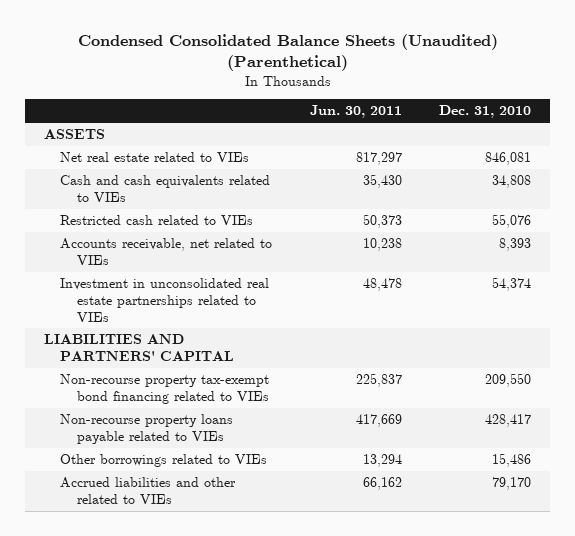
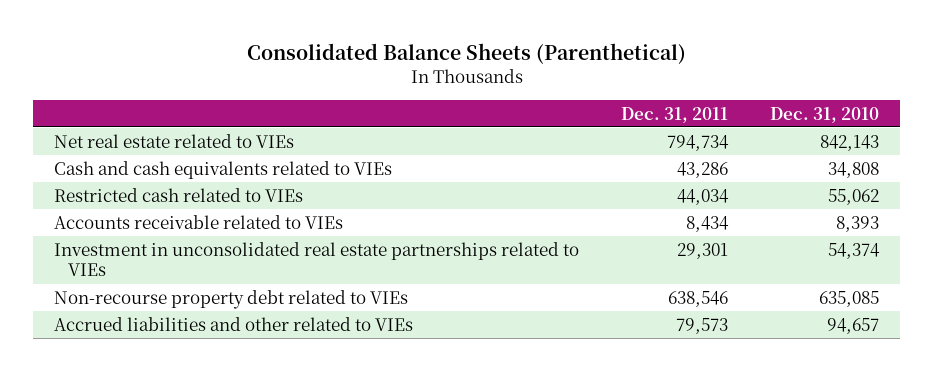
- Condensed Consolidated Balance Sheets (Unaudited) (Parenthetical)
+ Consolidated Balance Sheets (Parenthetical)
- | Jun. 30, 2011 | Dec. 31, 2010
+ | Dec. 31, 2011 | Dec. 31, 2010
- ASSETS
- Net real estate related to VIEs | 817,297 | 846,081
+ Net real estate related to VIEs | 794,734 | 842,143
- Restricted cash related to VIEs | 50,373 | 55,076
- Accounts receivable, net related to VIEs | 10,238 | 8,393
+ Restricted cash related to VIEs | 44,034 | 55,062
+ Accounts receivable related to VIEs | 8,434 | 8,393
- LIABILITIES AND PARTNERS' CAPITAL
- Non-recourse property tax-exempt bond financing related to VIEs | 225,837 | 209,550
- Non-recourse property loans payable related to VIEs | 417,669 | 428,417
- Other borrowings related to VIEs | 13,294 | 15,486
- Accrued liabilities and other related to VIEs | 66,162 | 79,170
+ Non-recourse property debt related to VIEs | 638,546 | 635,085
+ Accrued liabilities and other related to VIEs | 79,573 | 94,657

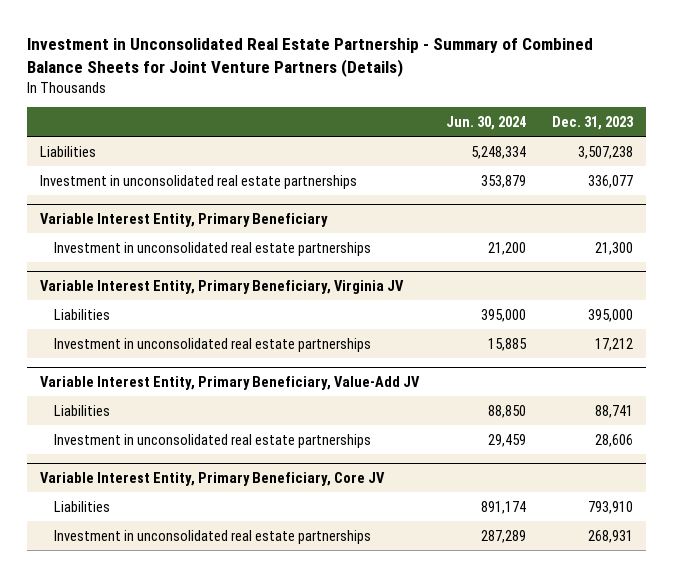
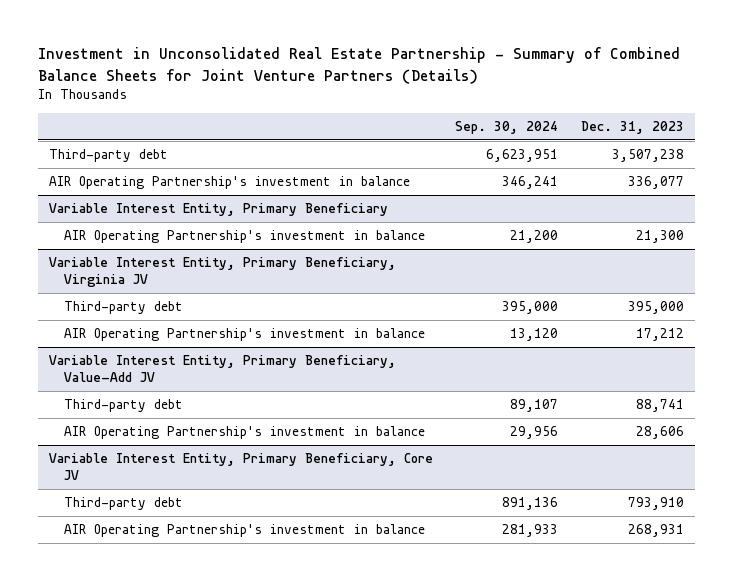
- | Jun. 30, 2024 | Dec. 31, 2023
+ | Sep. 30, 2024 | Dec. 31, 2023
- Liabilities | 5,248,334 | 3,507,238
- Investment in unconsolidated real estate partnerships | 353,879 | 336,077
+ Third-party debt | 6,623,951 | 3,507,238
+ AIR Operating Partnership's investment in balance | 346,241 | 336,077
@ Variable Interest Entity, Primary Beneficiary
- Investment in unconsolidated real estate partnerships | 21,200 | 21,300
+ AIR Operating Partnership's investment in balance | 21,200 | 21,300
@ Variable Interest Entity, Primary Beneficiary, Virginia JV
- Liabilities | 395,000 | 395,000
- Investment in unconsolidated real estate partnerships | 15,885 | 17,212
+ Third-party debt | 395,000 | 395,000
+ AIR Operating Partnership's investment in balance | 13,120 | 17,212
@ Variable Interest Entity, Primary Beneficiary, Value-Add JV
- Liabilities | 88,850 | 88,741
- Investment in unconsolidated real estate partnerships | 29,459 | 28,606
+ Third-party debt | 89,107 | 88,741
+ AIR Operating Partnership's investment in balance | 29,956 | 28,606
@ Variable Interest Entity, Primary Beneficiary, Core JV
- Liabilities | 891,174 | 793,910
- Investment in unconsolidated real estate partnerships | 287,289 | 268,931
+ Third-party debt | 891,136 | 793,910
+ AIR Operating Partnership's investment in balance | 281,933 | 268,931

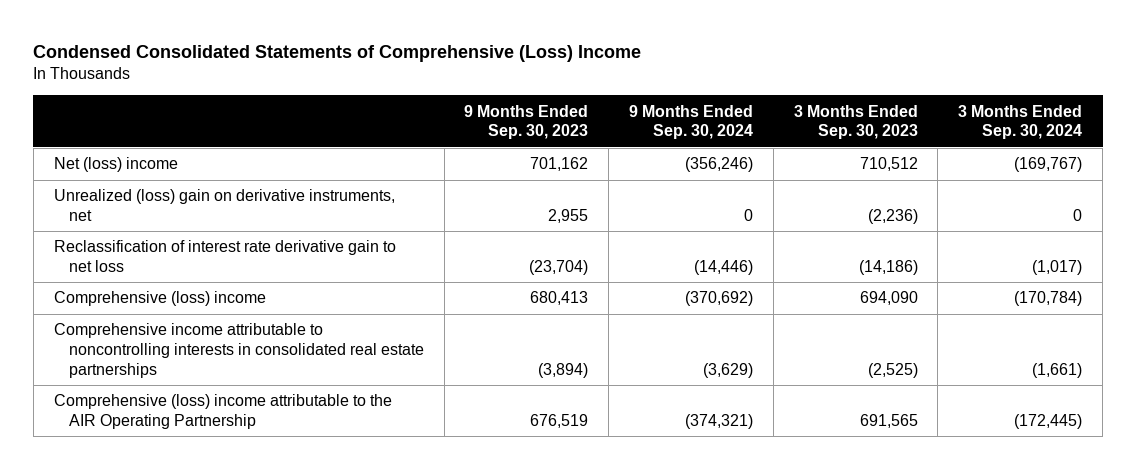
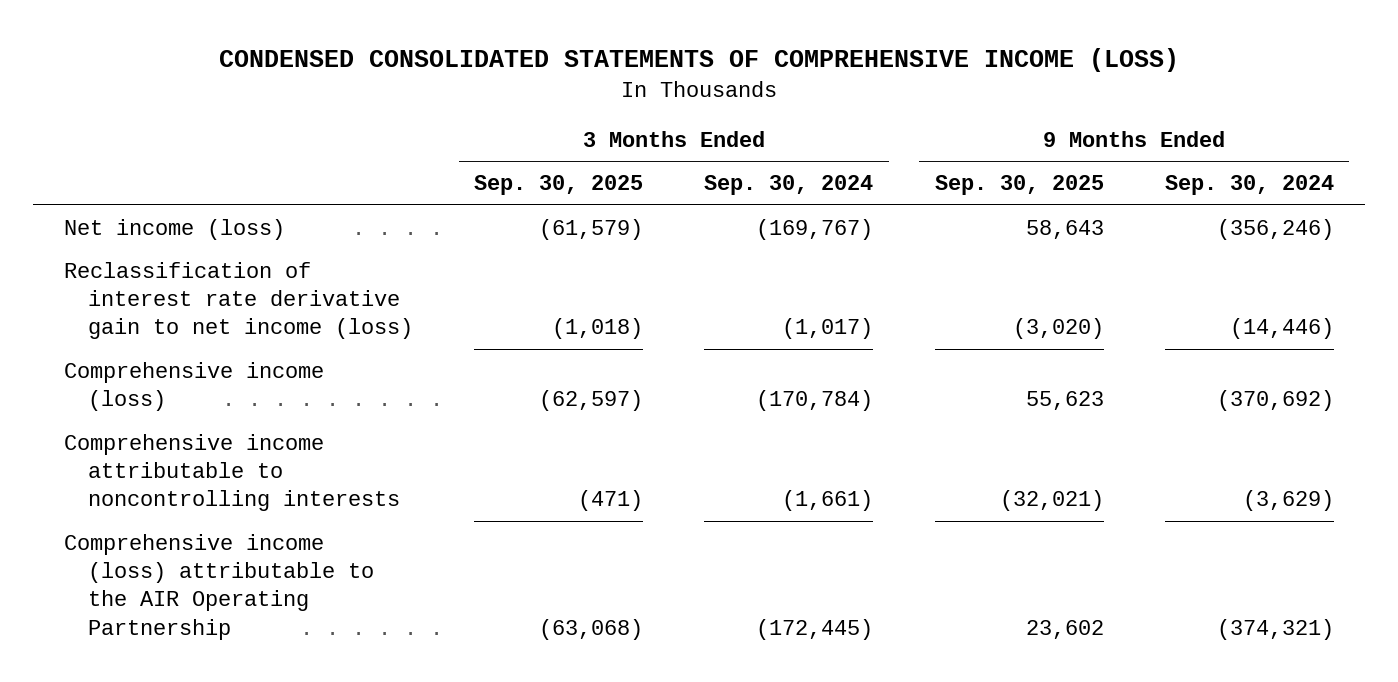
- Condensed Consolidated Statements of Comprehensive (Loss) Income
+ CONDENSED CONSOLIDATED STATEMENTS OF COMPREHENSIVE INCOME (LOSS)
- | 9 Months Ended Sep. 30, 2023 | 9 Months Ended Sep. 30, 2024 | 3 Months Ended Sep. 30, 2023 | 3 Months Ended Sep. 30, 2024
+ | 3 Months Ended Sep. 30, 2025 | 3 Months Ended Sep. 30, 2024 | 9 Months Ended Sep. 30, 2025 | 9 Months Ended Sep. 30, 2024
- Net (loss) income | 701,162 | (356,246) | 710,512 | (169,767)
- Unrealized (loss) gain on derivative instruments, net | 2,955 | 0 | (2,236) | 0
- Reclassification of interest rate derivative gain to net loss | (23,704) | (14,446) | (14,186) | (1,017)
- Comprehensive (loss) income | 680,413 | (370,692) | 694,090 | (170,784)
- Comprehensive income attributable to noncontrolling interests in consolidated real estate partnerships | (3,894) | (3,629) | (2,525) | (1,661)
- Comprehensive (loss) income attributable to the AIR Operating Partnership | 676,519 | (374,321) | 691,565 | (172,445)
+ Net income (loss) | (61,579) | (169,767) | 58,643 | (356,246)
+ Reclassification of interest rate derivative gain to net income (loss) | (1,018) | (1,017) | (3,020) | (14,446)
+ Comprehensive income (loss) | (62,597) | (170,784) | 55,623 | (370,692)
+ Comprehensive income attributable to noncontrolling interests | (471) | (1,661) | (32,021) | (3,629)
+ Comprehensive income (loss) attributable to the AIR Operating Partnership | (63,068) | (172,445) | 23,602 | (374,321)

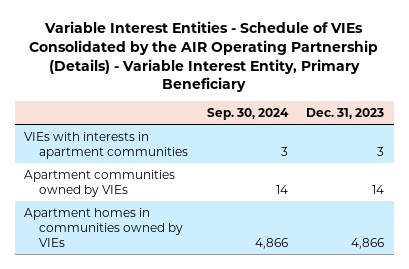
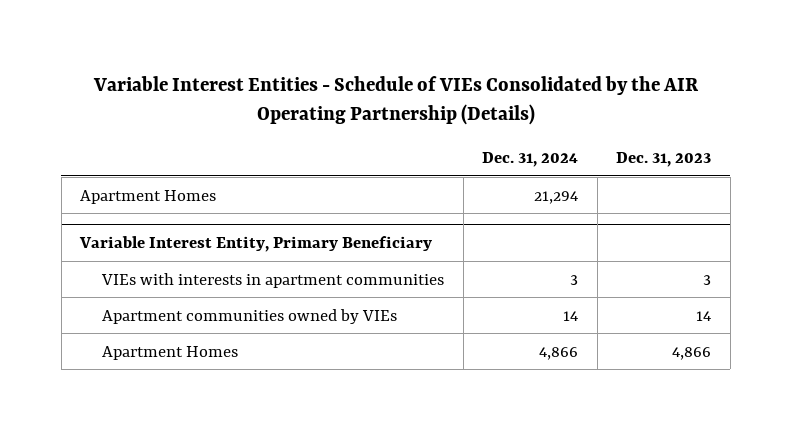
- Variable Interest Entities - Schedule of VIEs Consolidated by the AIR Operating Partnership (Details) - Variable Interest Entity, Primary Beneficiary
+ Variable Interest Entities - Schedule of VIEs Consolidated by the AIR Operating Partnership (Details)
- | Sep. 30, 2024 | Dec. 31, 2023
+ | Dec. 31, 2024 | Dec. 31, 2023
+ Apartment Homes | 21,294 |
+ Variable Interest Entity, Primary Beneficiary
- Apartment homes in communities owned by VIEs | 4,866 | 4,866
+ Apartment Homes | 4,866 | 4,866

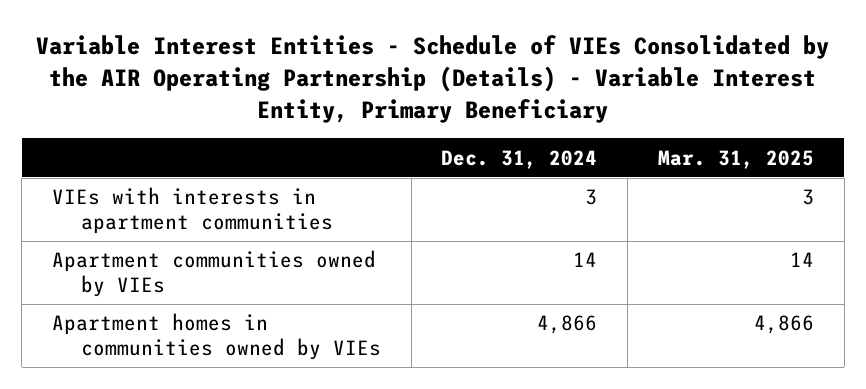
- Variable Interest Entities - Schedule of VIEs Consolidated by the AIR Operating Partnership (Details)
+ Variable Interest Entities - Schedule of VIEs Consolidated by the AIR Operating Partnership (Details) - Variable Interest Entity, Primary Beneficiary
- | Dec. 31, 2024 | Dec. 31, 2023
+ | Dec. 31, 2024 | Mar. 31, 2025
- Apartment Homes | 21,294 |
- Variable Interest Entity, Primary Beneficiary
- Apartment Homes | 4,866 | 4,866
+ Apartment homes in communities owned by VIEs | 4,866 | 4,866

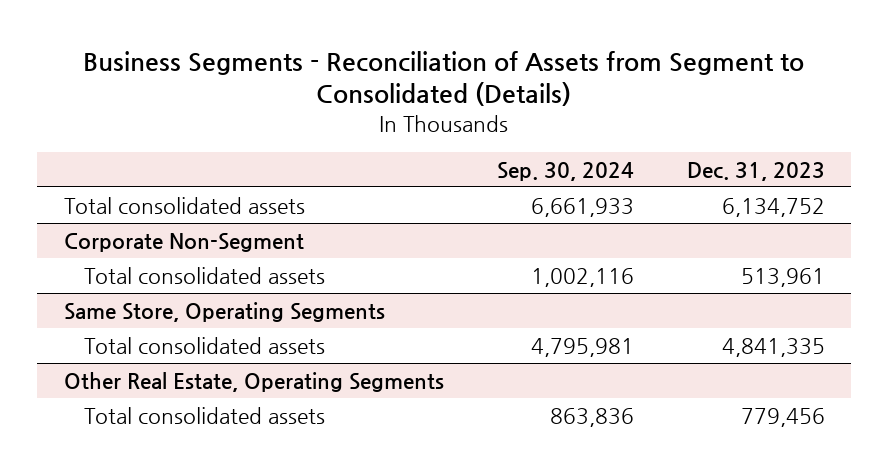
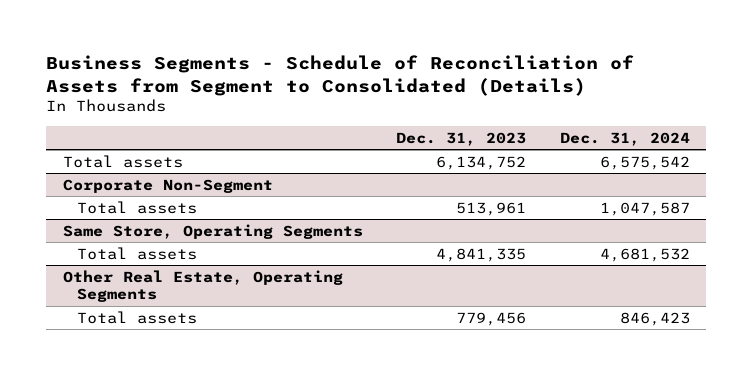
- Business Segments - Reconciliation of Assets from Segment to Consolidated (Details)
+ Business Segments - Schedule of Reconciliation of Assets from Segment to Consolidated (Details)
- | Sep. 30, 2024 | Dec. 31, 2023
+ | Dec. 31, 2023 | Dec. 31, 2024
- Total consolidated assets | 6,661,933 | 6,134,752
+ Total assets | 6,134,752 | 6,575,542
@ Corporate Non-Segment
- Total consolidated assets | 1,002,116 | 513,961
+ Total assets | 513,961 | 1,047,587
@ Same Store, Operating Segments
- Total consolidated assets | 4,795,981 | 4,841,335
+ Total assets | 4,841,335 | 4,681,532
@ Other Real Estate, Operating Segments
- Total consolidated assets | 863,836 | 779,456
+ Total assets | 779,456 | 846,423

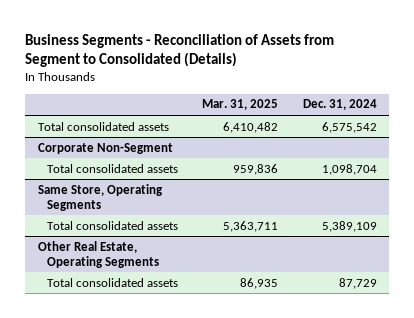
- Business Segments - Schedule of Reconciliation of Assets from Segment to Consolidated (Details)
+ Business Segments - Reconciliation of Assets from Segment to Consolidated (Details)
- | Dec. 31, 2023 | Dec. 31, 2024
+ | Mar. 31, 2025 | Dec. 31, 2024
- Total assets | 6,134,752 | 6,575,542
+ Total consolidated assets | 6,410,482 | 6,575,542
@ Corporate Non-Segment
- Total assets | 513,961 | 1,047,587
+ Total consolidated assets | 959,836 | 1,098,704
@ Same Store, Operating Segments
- Total assets | 4,841,335 | 4,681,532
+ Total consolidated assets | 5,363,711 | 5,389,109
@ Other Real Estate, Operating Segments
- Total assets | 779,456 | 846,423
+ Total consolidated assets | 86,935 | 87,729

